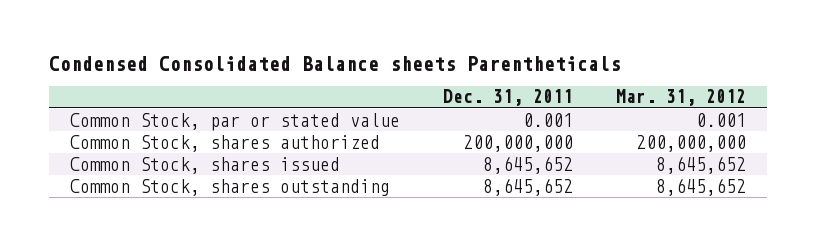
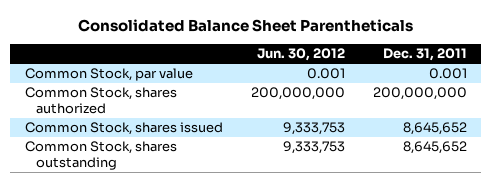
- Condensed Consolidated Balance sheets Parentheticals
+ Consolidated Balance Sheet Parentheticals
- | Dec. 31, 2011 | Mar. 31, 2012
+ | Jun. 30, 2012 | Dec. 31, 2011
- Common Stock, par or stated value | 0.001 | 0.001
+ Common Stock, par value | 0.001 | 0.001

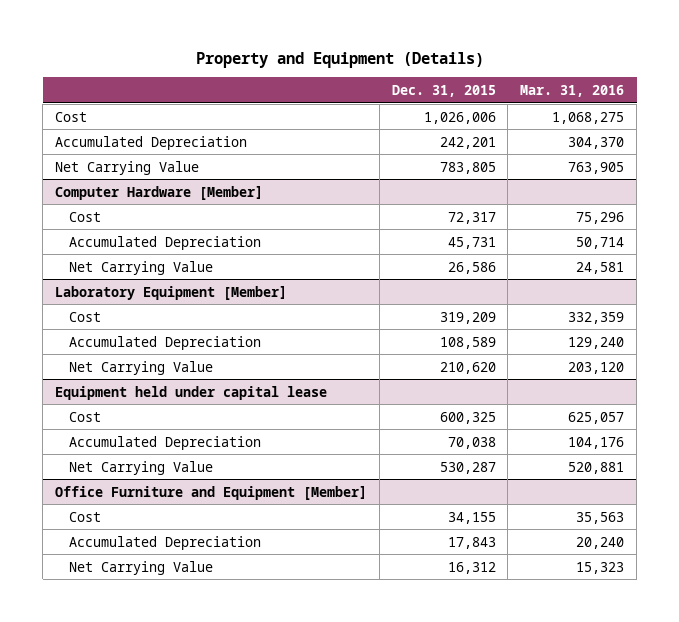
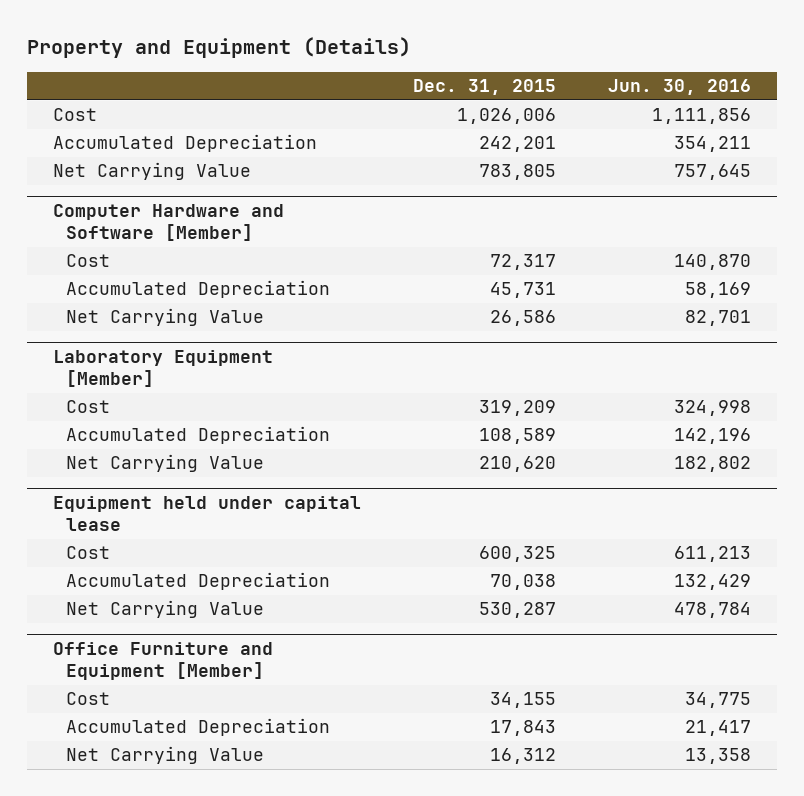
- | Dec. 31, 2015 | Mar. 31, 2016
+ | Dec. 31, 2015 | Jun. 30, 2016
- Computer Hardware [Member]
+ Computer Hardware and Software [Member]

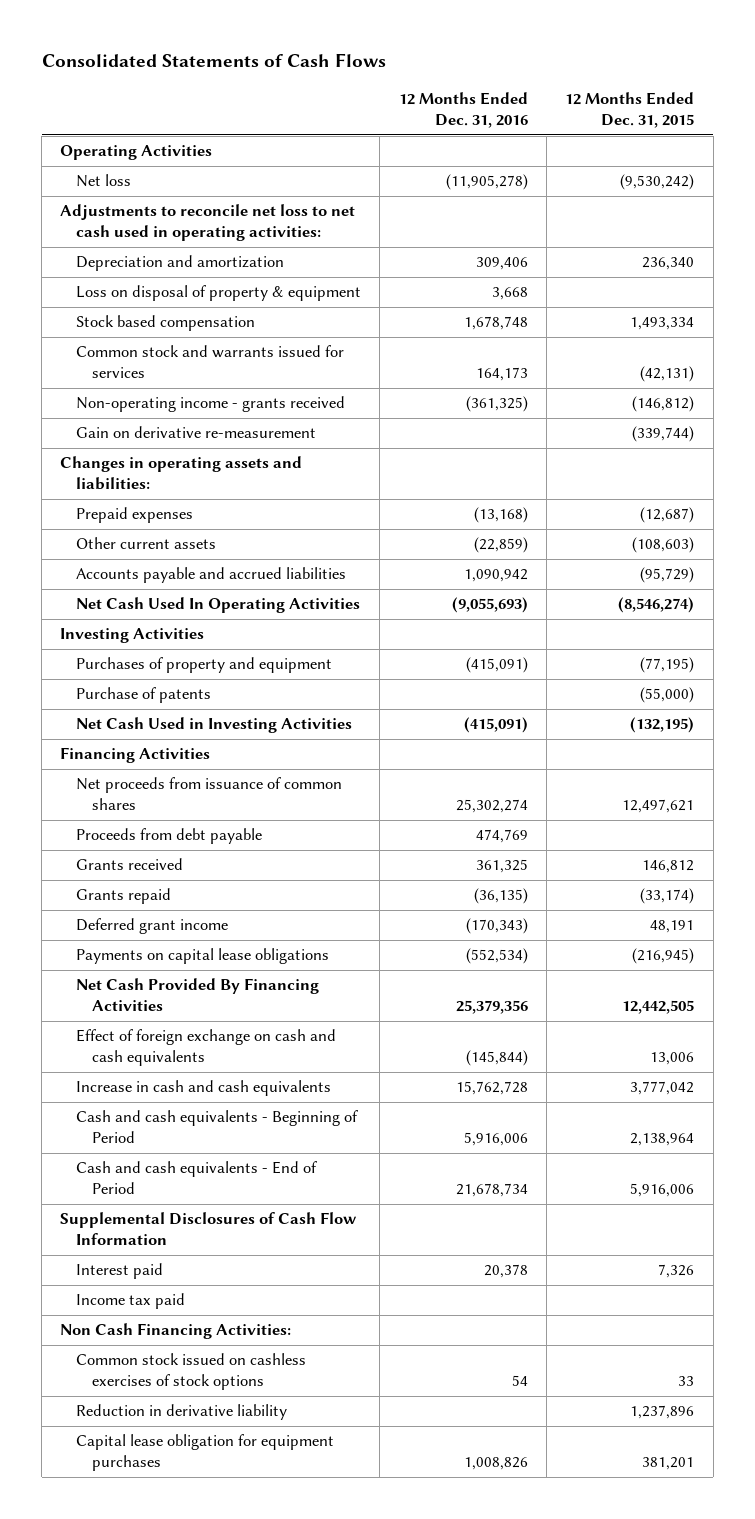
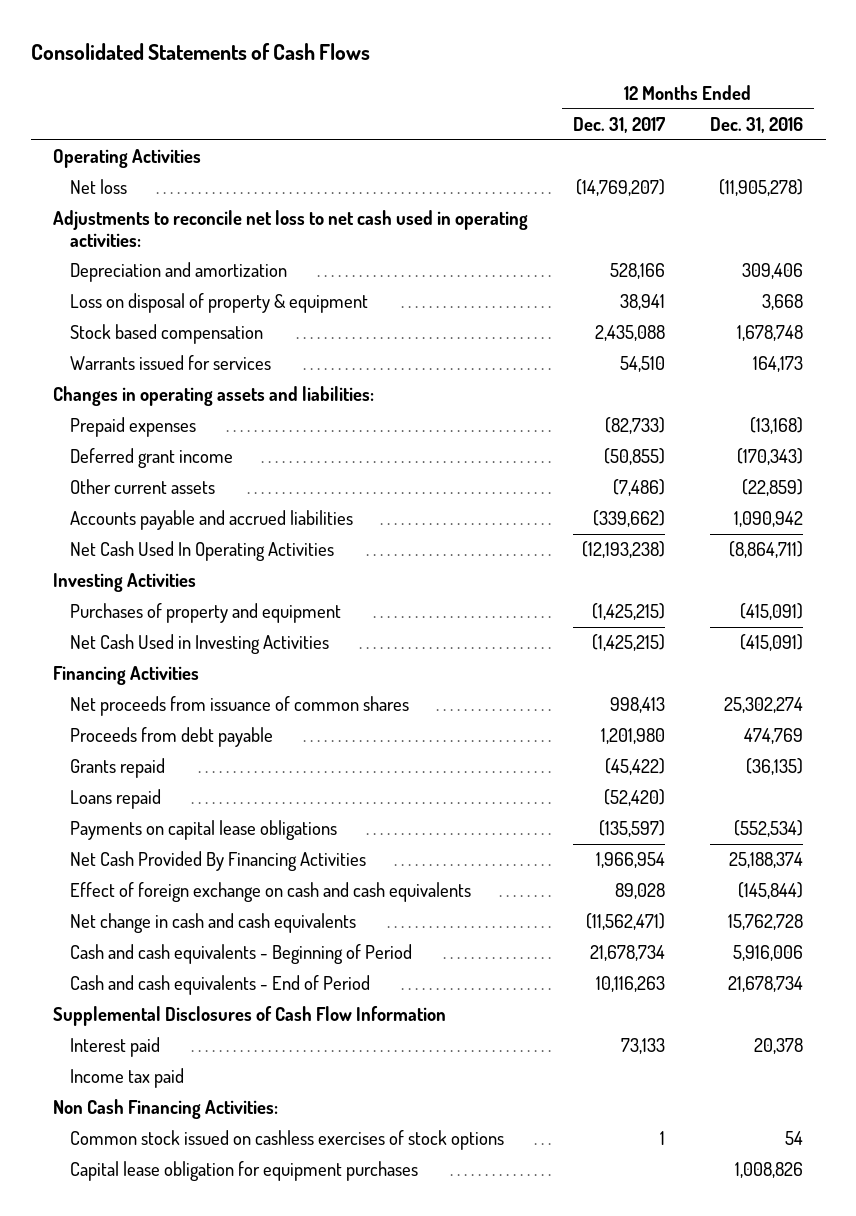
- | 12 Months Ended Dec. 31, 2016 | 12 Months Ended Dec. 31, 2015
+ | 12 Months Ended Dec. 31, 2017 | 12 Months Ended Dec. 31, 2016
- Common stock and warrants issued for services | 164,173 | (42,131)
- Non-operating income - grants received | (361,325) | (146,812)
- Gain on derivative re-measurement | | (339,744)
+ Warrants issued for services | 54,510 | 164,173
moved up: Deferred grant income | (50,855) | (170,343)
- Net Cash Used In Operating Activities | (9,055,693) | (8,546,274)
+ Net Cash Used In Operating Activities | (12,193,238) | (8,864,711)
- Purchase of patents | | (55,000)
- Grants received | 361,325 | 146,812
+ Loans repaid | (52,420) |
- Net Cash Provided By Financing Activities | 25,379,356 | 12,442,505
+ Net Cash Provided By Financing Activities | 1,966,954 | 25,188,374
- Increase in cash and cash equivalents | 15,762,728 | 3,777,042
+ Net change in cash and cash equivalents | (11,562,471) | 15,762,728
- Reduction in derivative liability | | 1,237,896

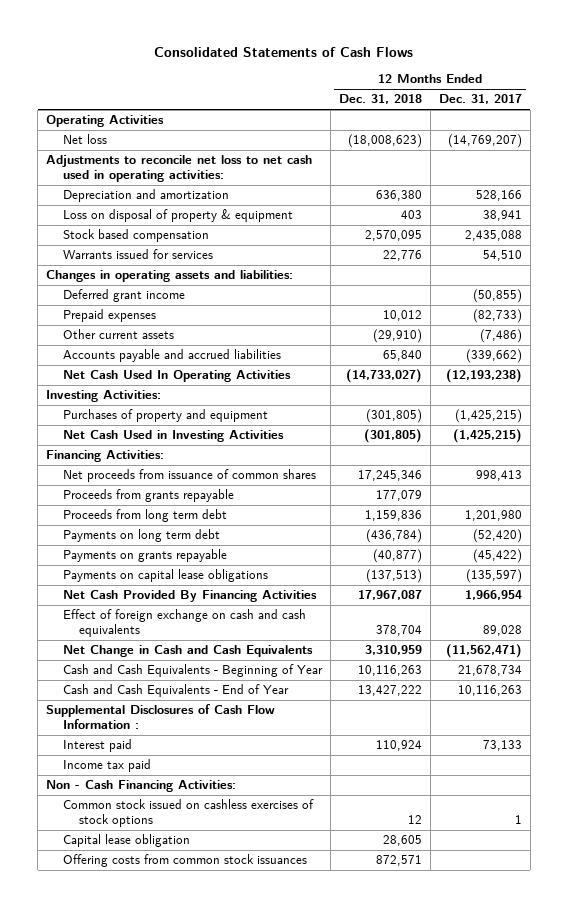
- | 12 Months Ended Dec. 31, 2017 | 12 Months Ended Dec. 31, 2016
+ | 12 Months Ended Dec. 31, 2018 | 12 Months Ended Dec. 31, 2017
moved down: Prepaid expenses | 10,012 | (82,733)
- Investing Activities
+ Investing Activities:
- Financing Activities
+ Financing Activities:
- Proceeds from debt payable | 1,201,980 | 474,769
- Grants repaid | (45,422) | (36,135)
- Loans repaid | (52,420) |
+ Proceeds from grants repayable | 177,079 |
+ Proceeds from long term debt | 1,159,836 | 1,201,980
+ Payments on long term debt | (436,784) | (52,420)
+ Payments on grants repayable | (40,877) | (45,422)
- Net change in cash and cash equivalents | (11,562,471) | 15,762,728
- Cash and cash equivalents - Beginning of Period | 21,678,734 | 5,916,006
- Cash and cash equivalents - End of Period | 10,116,263 | 21,678,734
- Supplemental Disclosures of Cash Flow Information
+ Net Change in Cash and Cash Equivalents | 3,310,959 | (11,562,471)
+ Cash and Cash Equivalents - Beginning of Year | 10,116,263 | 21,678,734
+ Cash and Cash Equivalents - End of Year | 13,427,222 | 10,116,263
+ Supplemental Disclosures of Cash Flow Information :
- Non Cash Financing Activities:
+ Non - Cash Financing Activities:
- Capital lease obligation for equipment purchases | | 1,008,826
+ Capital lease obligation | 28,605 |
+ Offering costs from common stock issuances | 872,571 |

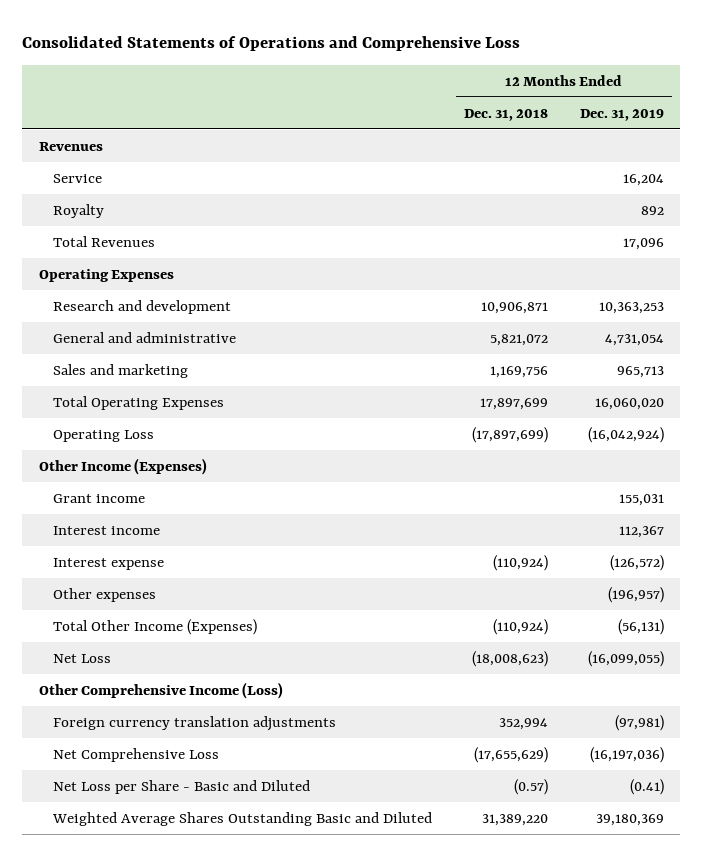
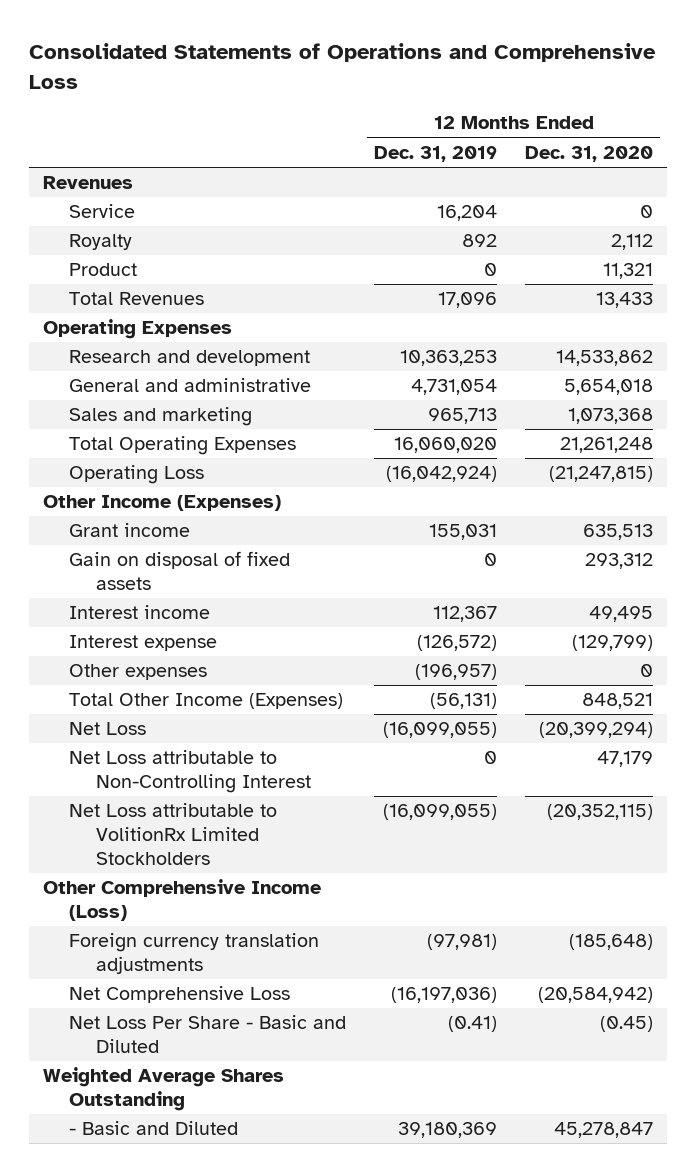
- | 12 Months Ended Dec. 31, 2018 | 12 Months Ended Dec. 31, 2019
+ | 12 Months Ended Dec. 31, 2019 | 12 Months Ended Dec. 31, 2020
+ Product | 0 | 11,321
+ Gain on disposal of fixed assets | 0 | 293,312
+ Net Loss attributable to Non-Controlling Interest | 0 | 47,179
+ Net Loss attributable to VolitionRx Limited Stockholders | (16,099,055) | (20,352,115)
- Net Loss per Share - Basic and Diluted | (0.57) | (0.41)
- Weighted Average Shares Outstanding Basic and Diluted | 31,389,220 | 39,180,369
+ Net Loss Per Share - Basic and Diluted | (0.41) | (0.45)
+ Weighted Average Shares Outstanding
+ - Basic and Diluted | 39,180,369 | 45,278,847

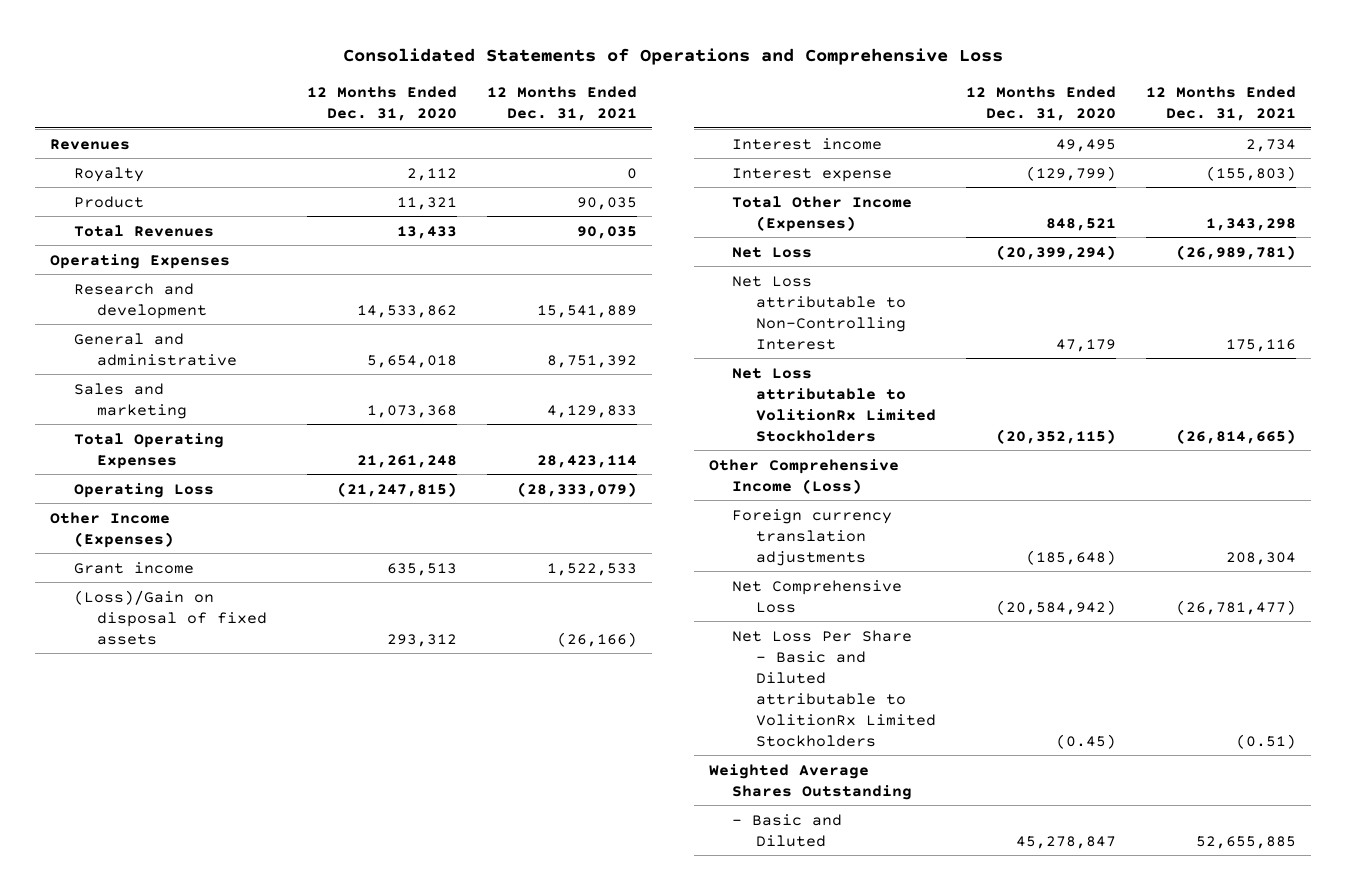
- | 12 Months Ended Dec. 31, 2019 | 12 Months Ended Dec. 31, 2020
+ | 12 Months Ended Dec. 31, 2020 | 12 Months Ended Dec. 31, 2021
- Service | 16,204 | 0
- Gain on disposal of fixed assets | 0 | 293,312
+ (Loss)/Gain on disposal of fixed assets | 293,312 | (26,166)
- Other expenses | (196,957) | 0
- Net Loss Per Share - Basic and Diluted | (0.41) | (0.45)
+ Net Loss Per Share - Basic and Diluted attributable to VolitionRx Limited Stockholders | (0.45) | (0.51)

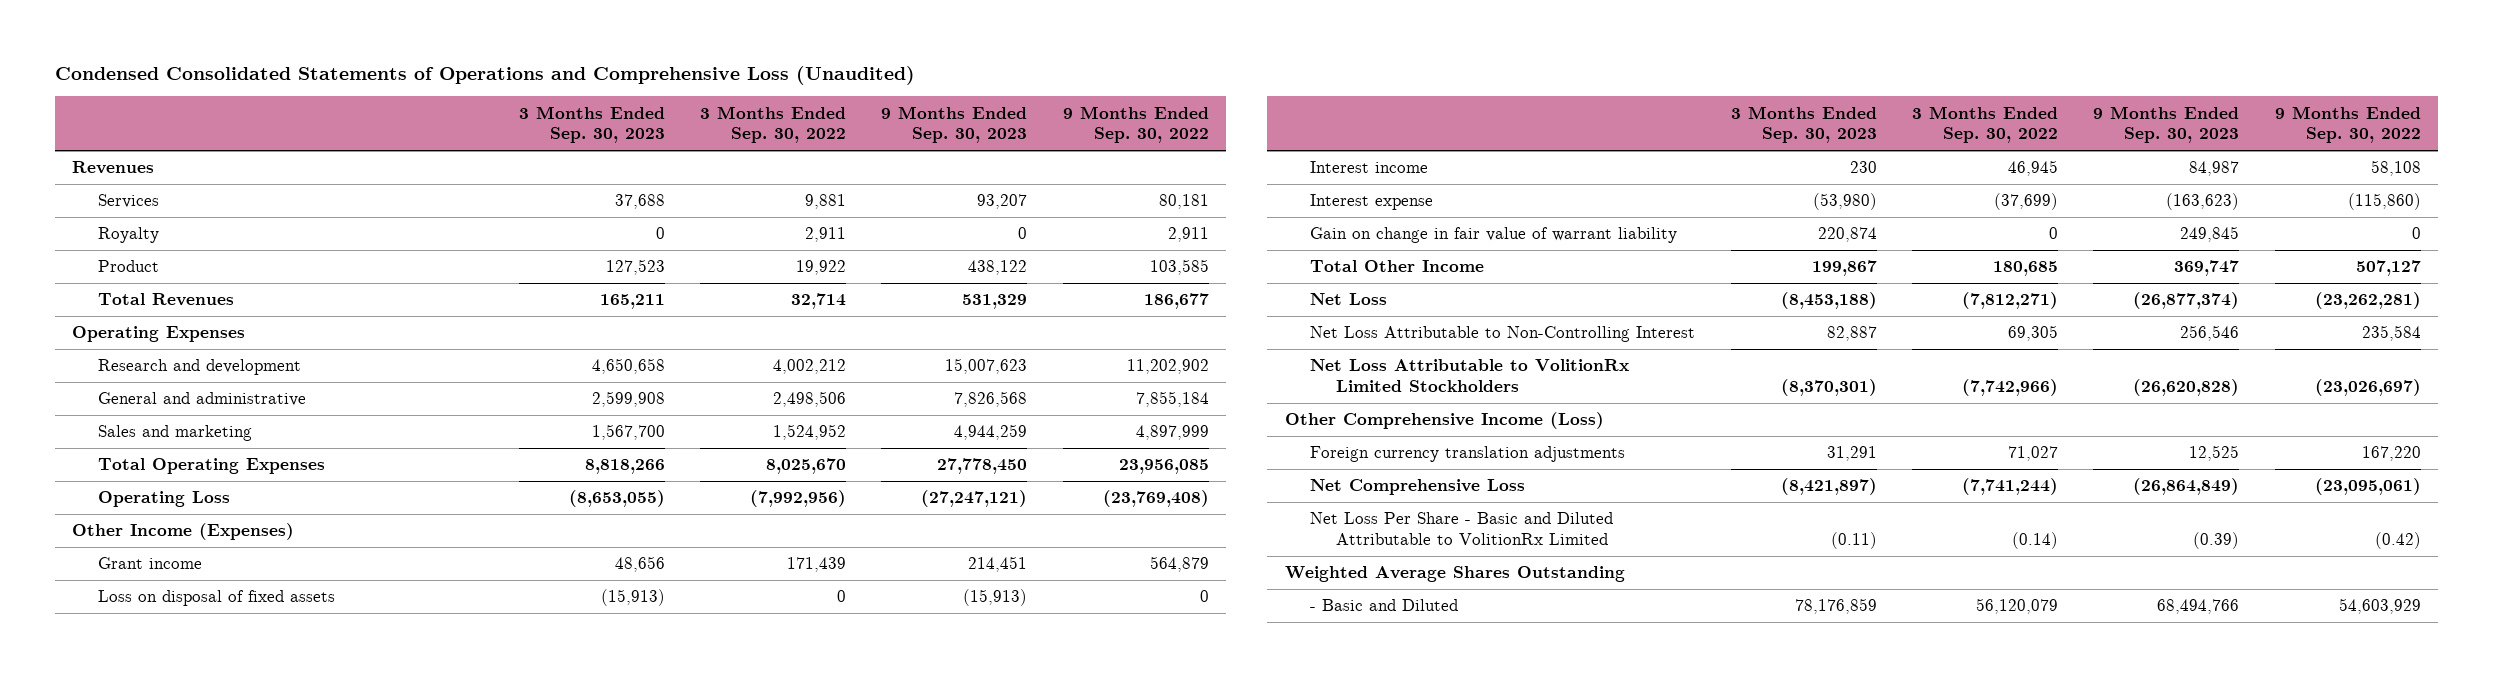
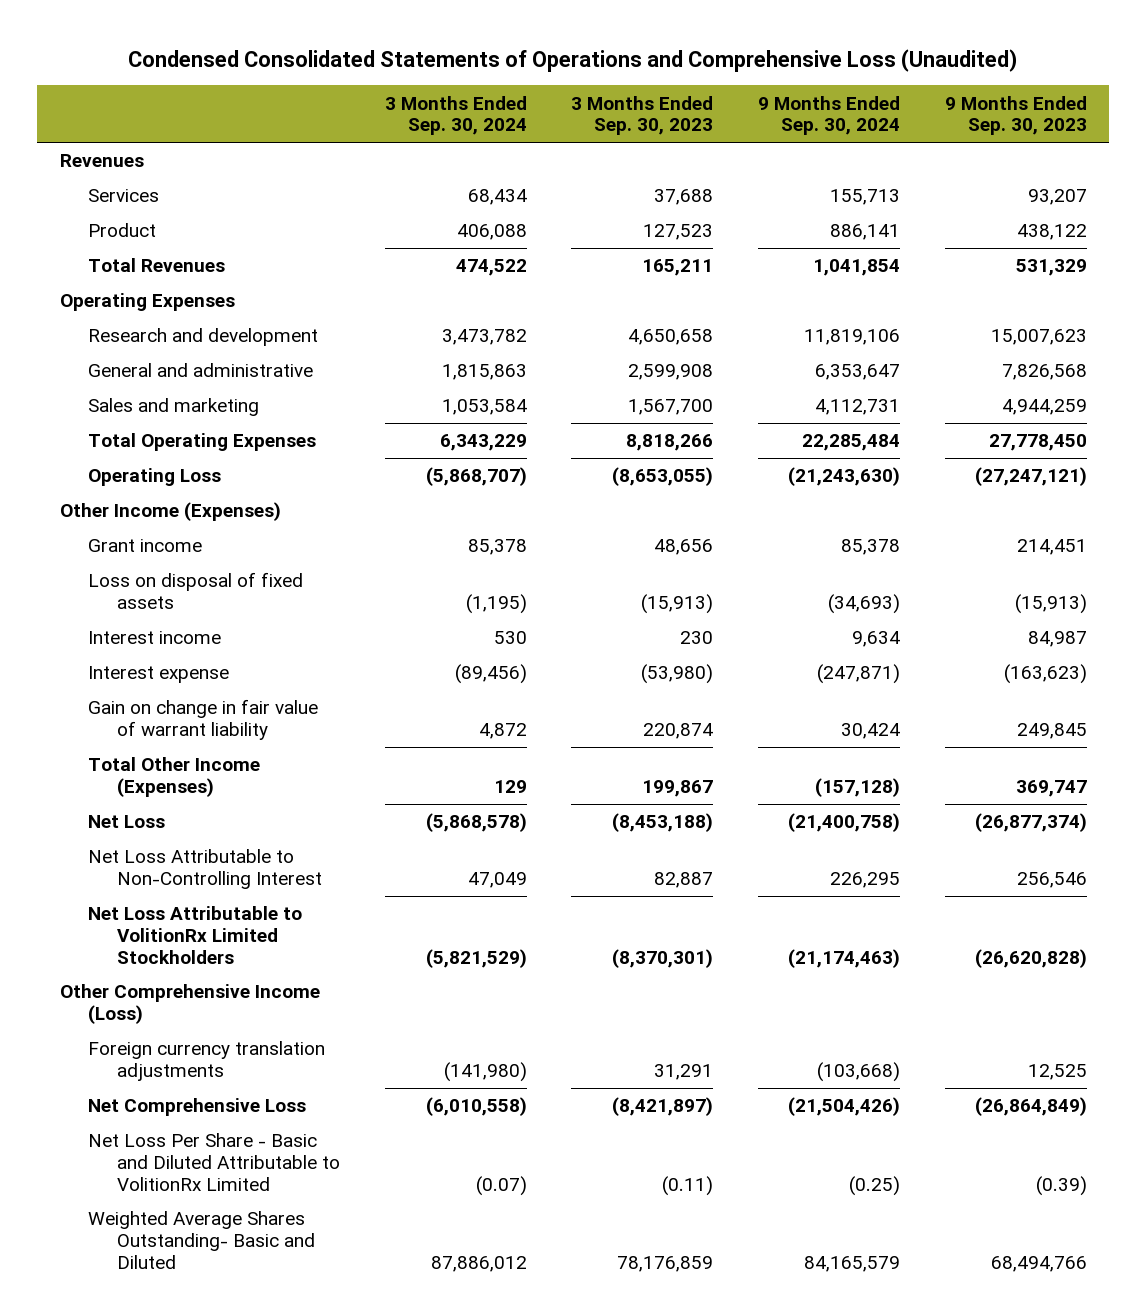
- | 3 Months Ended Sep. 30, 2023 | 3 Months Ended Sep. 30, 2022 | 9 Months Ended Sep. 30, 2023 | 9 Months Ended Sep. 30, 2022
+ | 3 Months Ended Sep. 30, 2024 | 3 Months Ended Sep. 30, 2023 | 9 Months Ended Sep. 30, 2024 | 9 Months Ended Sep. 30, 2023
- Royalty | 0 | 2,911 | 0 | 2,911
- Total Other Income | 199,867 | 180,685 | 369,747 | 507,127
+ Total Other Income (Expenses) | 129 | 199,867 | (157,128) | 369,747
- Weighted Average Shares Outstanding
- - Basic and Diluted | 78,176,859 | 56,120,079 | 68,494,766 | 54,603,929
+ Weighted Average Shares Outstanding- Basic and Diluted | 87,886,012 | 78,176,859 | 84,165,579 | 68,494,766

